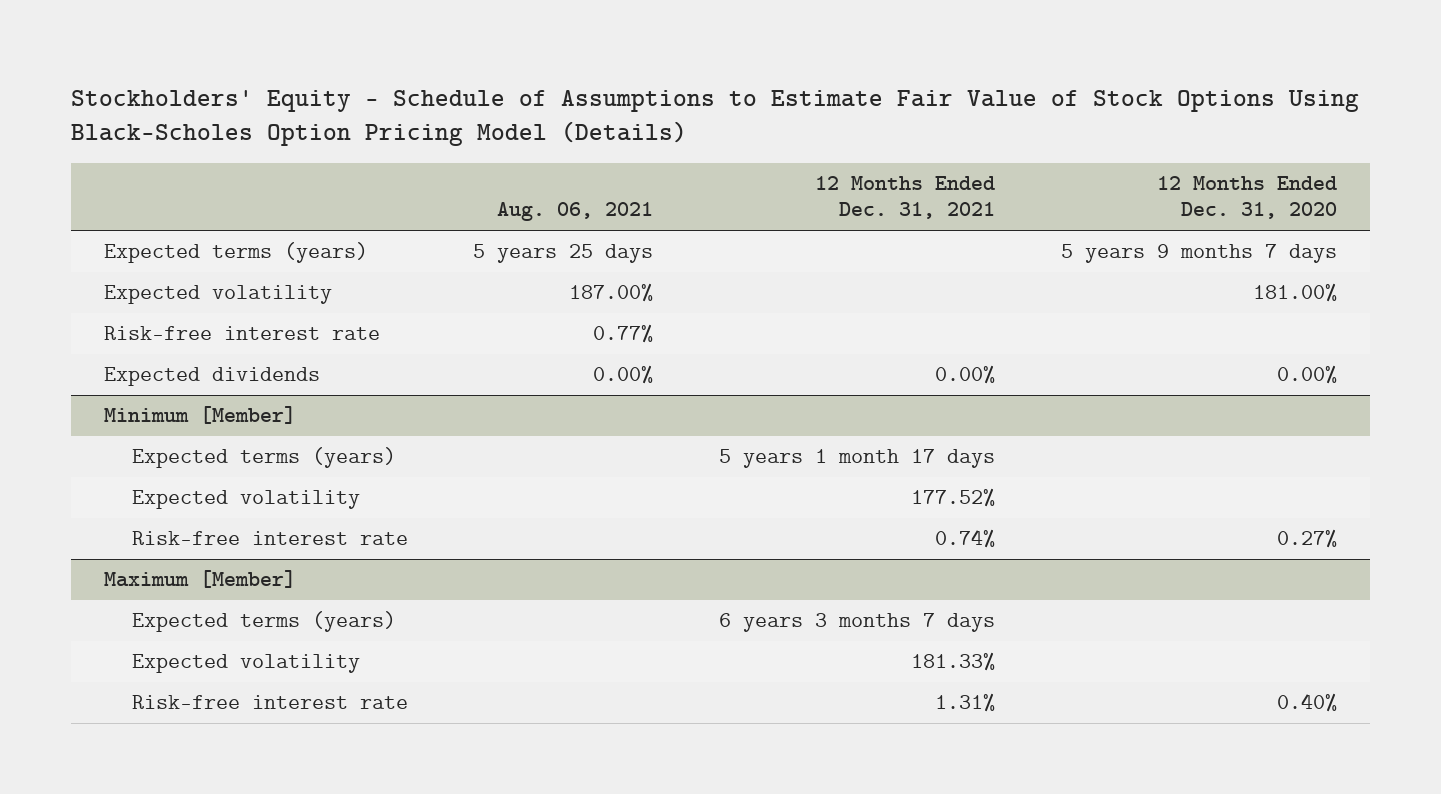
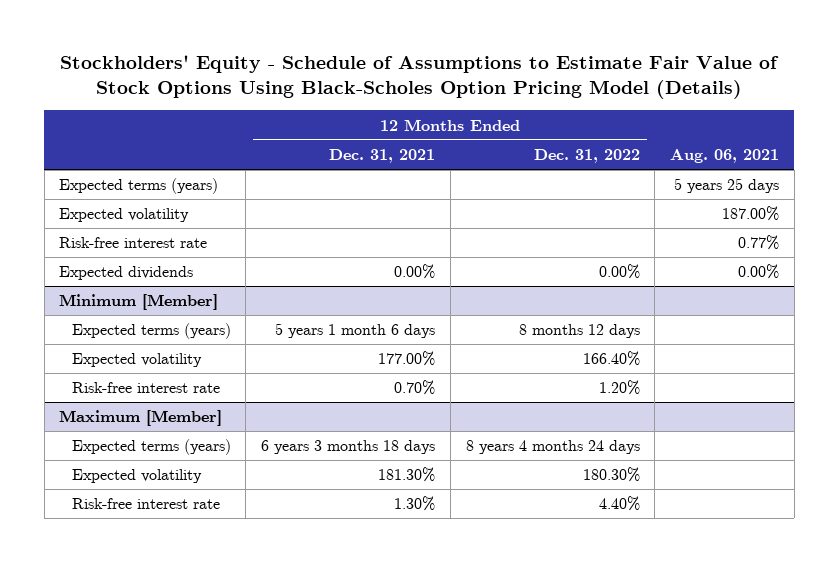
- | Aug. 06, 2021 | 12 Months Ended Dec. 31, 2021 | 12 Months Ended Dec. 31, 2020
+ | 12 Months Ended Dec. 31, 2021 | 12 Months Ended Dec. 31, 2022 | Aug. 06, 2021
@ Minimum [Member]
- Expected terms (years) | | 5 years 1 month 17 days |
- Expected volatility | | 177.52% |
- Risk-free interest rate | | 0.74% | 0.27%
+ Expected terms (years) | 5 years 1 month 6 days | 8 months 12 days |
+ Expected volatility | 177.00% | 166.40% |
+ Risk-free interest rate | 0.70% | 1.20% |
@ Maximum [Member]
- Expected terms (years) | | 6 years 3 months 7 days |
- Expected volatility | | 181.33% |
- Risk-free interest rate | | 1.31% | 0.40%
+ Expected terms (years) | 6 years 3 months 18 days | 8 years 4 months 24 days |
+ Expected volatility | 181.30% | 180.30% |
+ Risk-free interest rate | 1.30% | 4.40% |

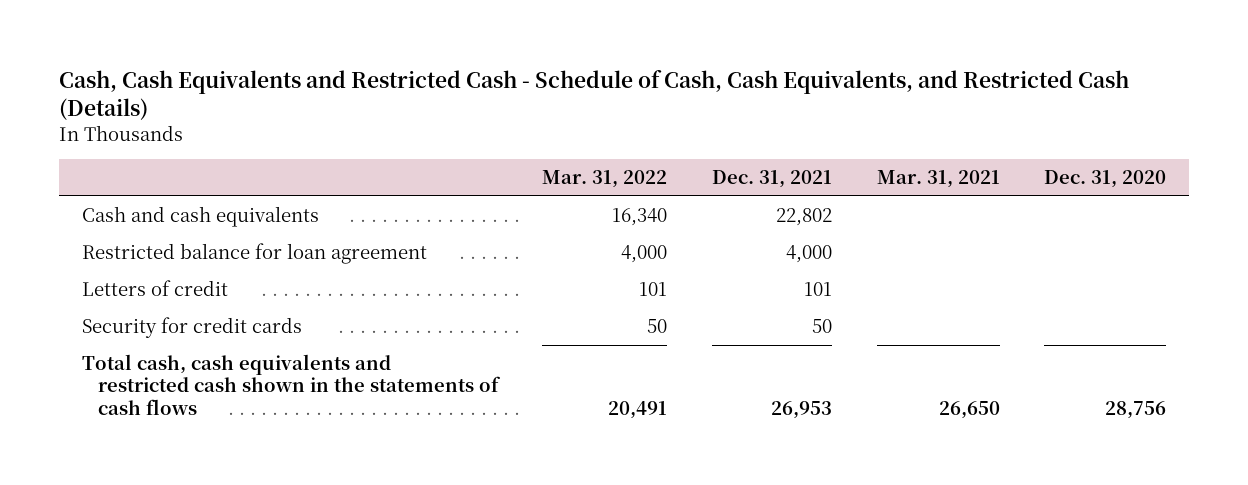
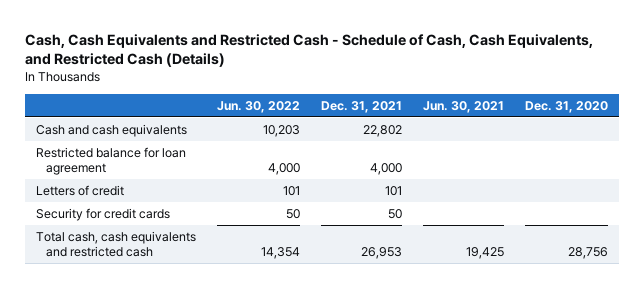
- | Mar. 31, 2022 | Dec. 31, 2021 | Mar. 31, 2021 | Dec. 31, 2020
+ | Jun. 30, 2022 | Dec. 31, 2021 | Jun. 30, 2021 | Dec. 31, 2020
- Total cash, cash equivalents and restricted cash shown in the statements of cash flows | 20,491 | 26,953 | 26,650 | 28,756
+ Total cash, cash equivalents and restricted cash | 14,354 | 26,953 | 19,425 | 28,756

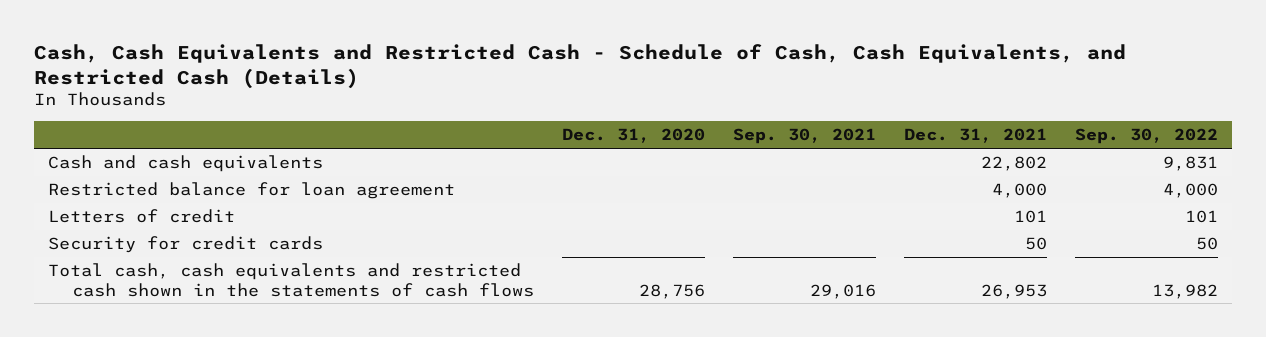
- | Jun. 30, 2022 | Dec. 31, 2021 | Jun. 30, 2021 | Dec. 31, 2020
+ | Dec. 31, 2020 | Sep. 30, 2021 | Dec. 31, 2021 | Sep. 30, 2022
- Total cash, cash equivalents and restricted cash | 14,354 | 26,953 | 19,425 | 28,756
+ Total cash, cash equivalents and restricted cash shown in the statements of cash flows | 28,756 | 29,016 | 26,953 | 13,982

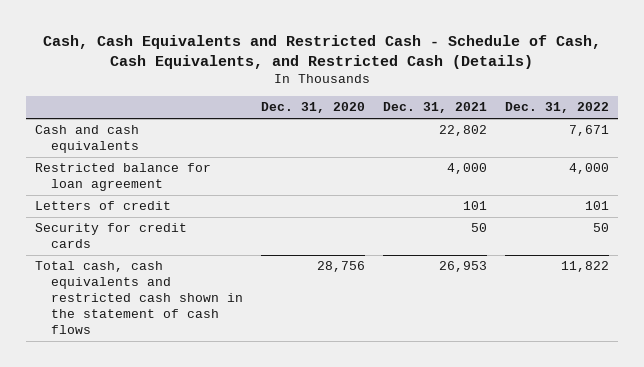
- | Dec. 31, 2020 | Sep. 30, 2021 | Dec. 31, 2021 | Sep. 30, 2022
+ | Dec. 31, 2020 | Dec. 31, 2021 | Dec. 31, 2022
- Total cash, cash equivalents and restricted cash shown in the statements of cash flows | 28,756 | 29,016 | 26,953 | 13,982
+ Total cash, cash equivalents and restricted cash shown in the statement of cash flows | 28,756 | 26,953 | 11,822

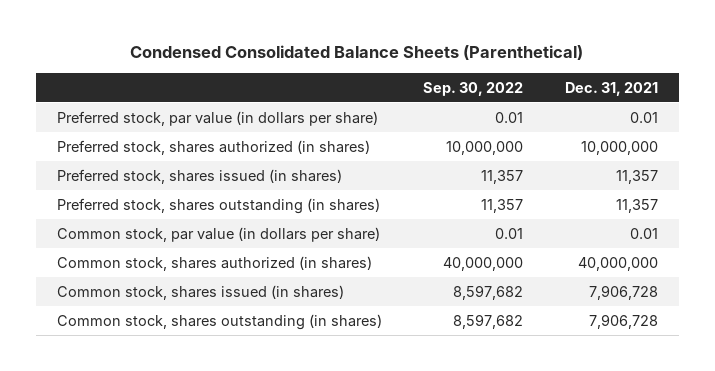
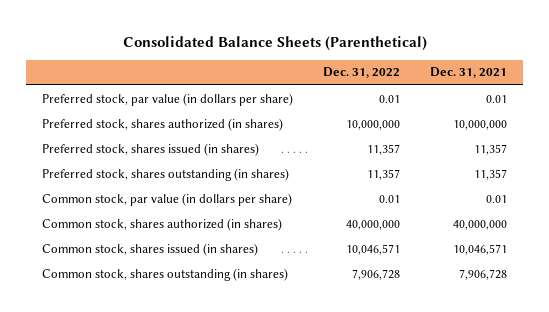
- Condensed Consolidated Balance Sheets (Parenthetical)
+ Consolidated Balance Sheets (Parenthetical)
- | Sep. 30, 2022 | Dec. 31, 2021
+ | Dec. 31, 2022 | Dec. 31, 2021
- Common stock, shares issued (in shares) | 8,597,682 | 7,906,728
+ Common stock, shares issued (in shares) | 10,046,571 | 10,046,571

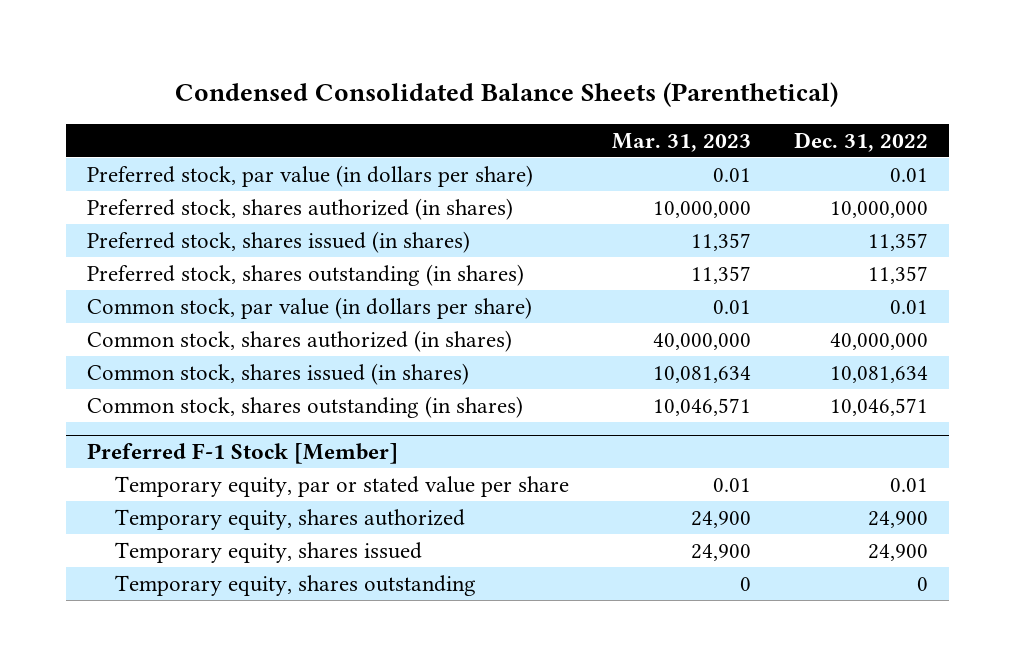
- Consolidated Balance Sheets (Parenthetical)
+ Condensed Consolidated Balance Sheets (Parenthetical)
- | Dec. 31, 2022 | Dec. 31, 2021
+ | Mar. 31, 2023 | Dec. 31, 2022
- Common stock, shares issued (in shares) | 10,046,571 | 10,046,571
- Common stock, shares outstanding (in shares) | 7,906,728 | 7,906,728
+ Common stock, shares issued (in shares) | 10,081,634 | 10,081,634
+ Common stock, shares outstanding (in shares) | 10,046,571 | 10,046,571
+ Preferred F-1 Stock [Member]
+ Temporary equity, par or stated value per share | 0.01 | 0.01
+ Temporary equity, shares authorized | 24,900 | 24,900
+ Temporary equity, shares issued | 24,900 | 24,900
+ Temporary equity, shares outstanding | 0 | 0

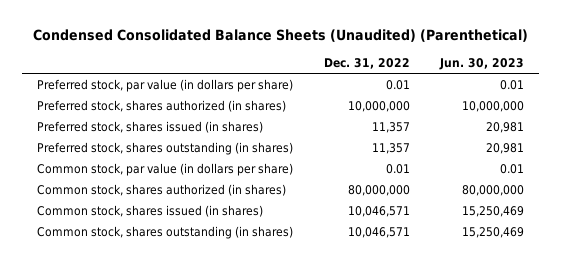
- Condensed Consolidated Balance Sheets (Parenthetical)
+ Condensed Consolidated Balance Sheets (Unaudited) (Parenthetical)
- | Mar. 31, 2023 | Dec. 31, 2022
+ | Dec. 31, 2022 | Jun. 30, 2023
- Common stock, shares authorized (in shares) | 40,000,000 | 40,000,000
- Common stock, shares issued (in shares) | 10,081,634 | 10,081,634
+ Common stock, shares authorized (in shares) | 80,000,000 | 80,000,000
+ Common stock, shares issued (in shares) | 10,046,571 | 15,250,469
- Preferred F-1 Stock [Member]
- Temporary equity, par or stated value per share | 0.01 | 0.01
- Temporary equity, shares authorized | 24,900 | 24,900
- Temporary equity, shares issued | 24,900 | 24,900
- Temporary equity, shares outstanding | 0 | 0

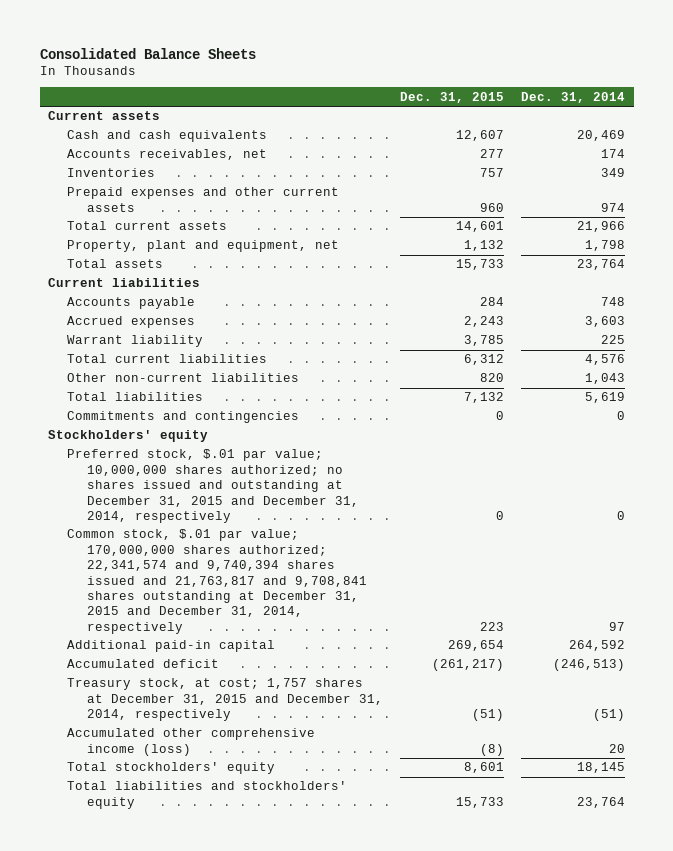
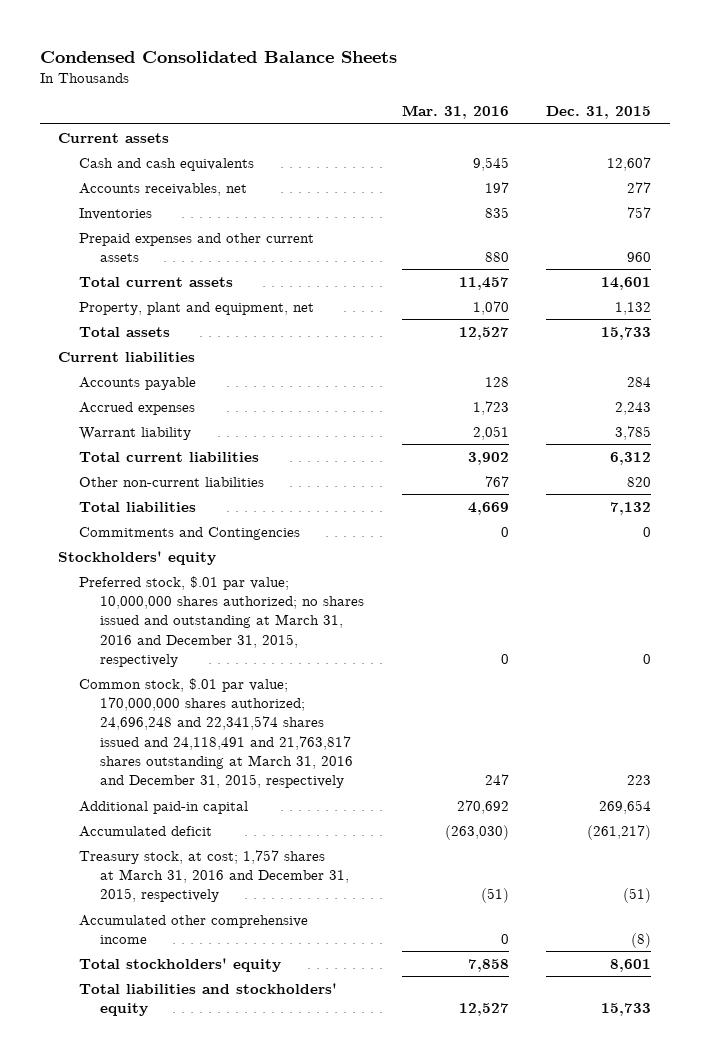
- Consolidated Balance Sheets
+ Condensed Consolidated Balance Sheets
- | Dec. 31, 2015 | Dec. 31, 2014
+ | Mar. 31, 2016 | Dec. 31, 2015
- Commitments and contingencies | 0 | 0
+ Commitments and Contingencies | 0 | 0
- Preferred stock, $.01 par value; 10,000,000 shares authorized; no shares issued and outstanding at December 31, 2015 and December 31, 2014, respectively | 0 | 0
- Common stock, $.01 par value; 170,000,000 shares authorized; 22,341,574 and 9,740,394 shares issued and 21,763,817 and 9,708,841 shares outstanding at December 31, 2015 and December 31, 2014, respectively | 223 | 97
+ Preferred stock, $.01 par value; 10,000,000 shares authorized; no shares issued and outstanding at March 31, 2016 and December 31, 2015, respectively | 0 | 0
+ Common stock, $.01 par value; 170,000,000 shares authorized; 24,696,248 and 22,341,574 shares issued and 24,118,491 and 21,763,817 shares outstanding at March 31, 2016 and December 31, 2015, respectively | 247 | 223
- Treasury stock, at cost; 1,757 shares at December 31, 2015 and December 31, 2014, respectively | (51) | (51)
- Accumulated other comprehensive income (loss) | (8) | 20
+ Treasury stock, at cost; 1,757 shares at March 31, 2016 and December 31, 2015, respectively | (51) | (51)
+ Accumulated other comprehensive income | 0 | (8)

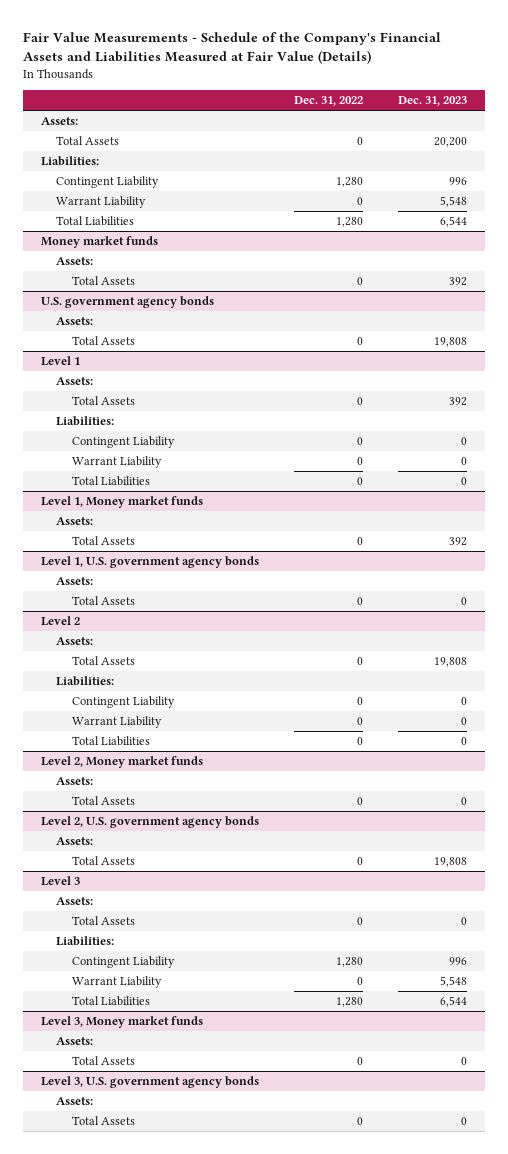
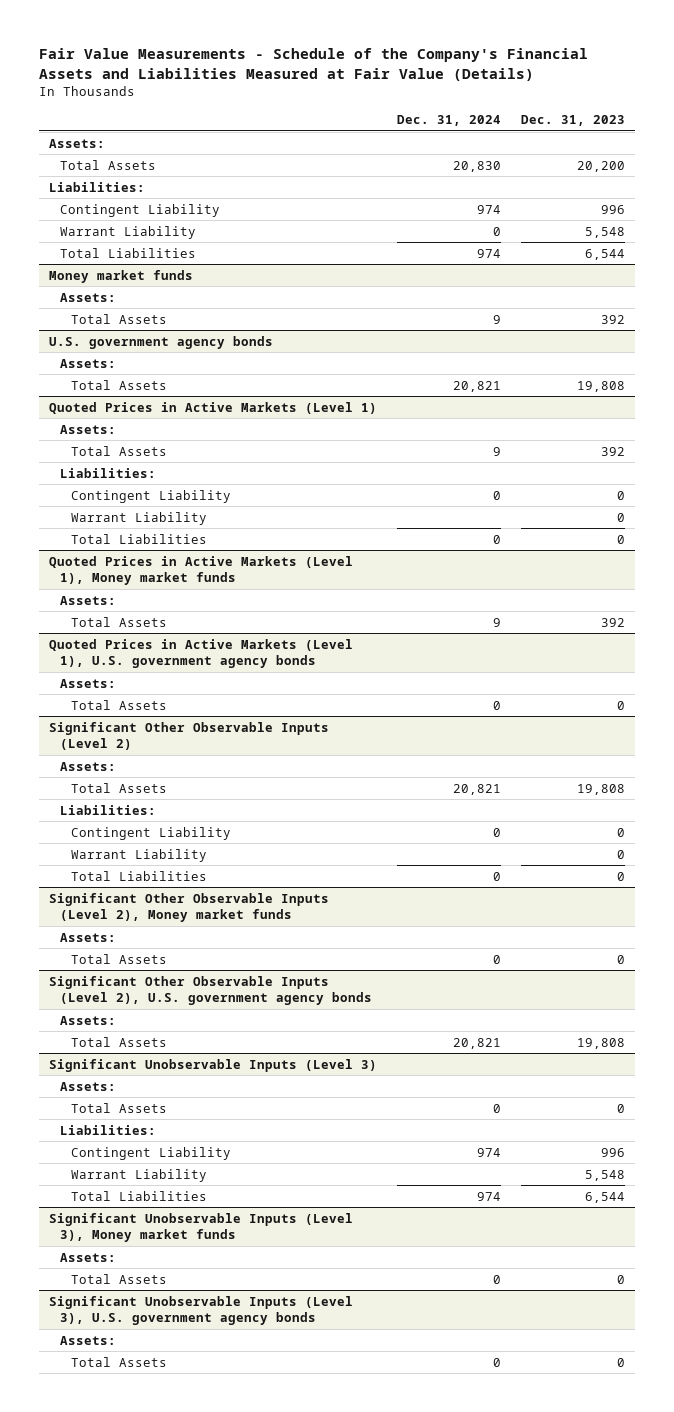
- | Dec. 31, 2022 | Dec. 31, 2023
+ | Dec. 31, 2024 | Dec. 31, 2023
- Level 1
+ Quoted Prices in Active Markets (Level 1)
- Level 1, Money market funds
+ Quoted Prices in Active Markets (Level 1), Money market funds
- Level 1, U.S. government agency bonds
+ Quoted Prices in Active Markets (Level 1), U.S. government agency bonds
- Level 2
+ Significant Other Observable Inputs (Level 2)
- Level 2, Money market funds
+ Significant Other Observable Inputs (Level 2), Money market funds
- Level 2, U.S. government agency bonds
+ Significant Other Observable Inputs (Level 2), U.S. government agency bonds
- Level 3
+ Significant Unobservable Inputs (Level 3)
- Level 3, Money market funds
+ Significant Unobservable Inputs (Level 3), Money market funds
- Level 3, U.S. government agency bonds
+ Significant Unobservable Inputs (Level 3), U.S. government agency bonds

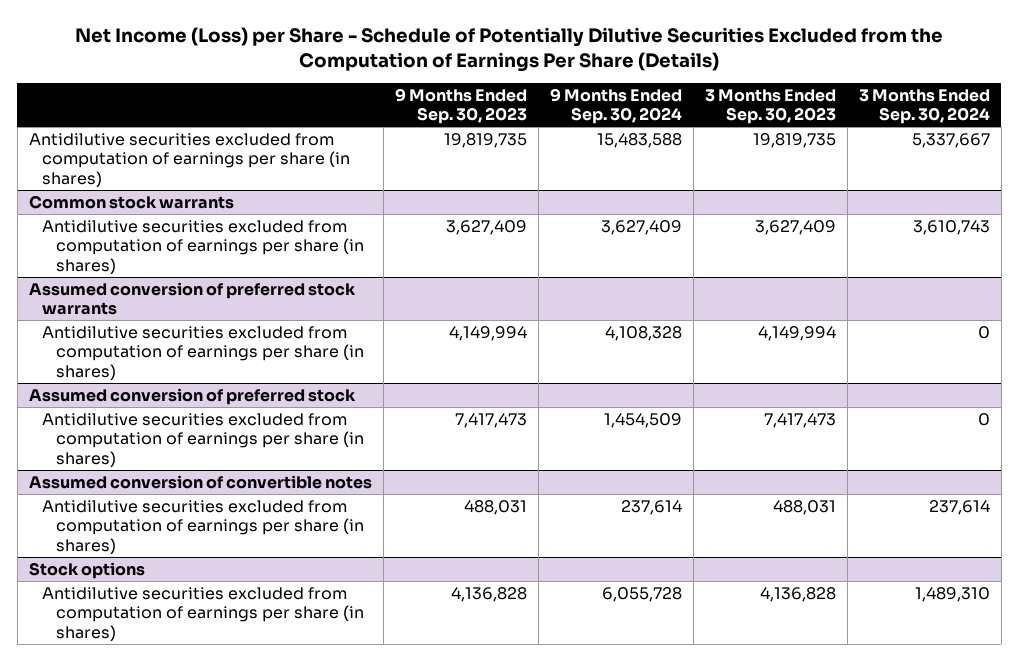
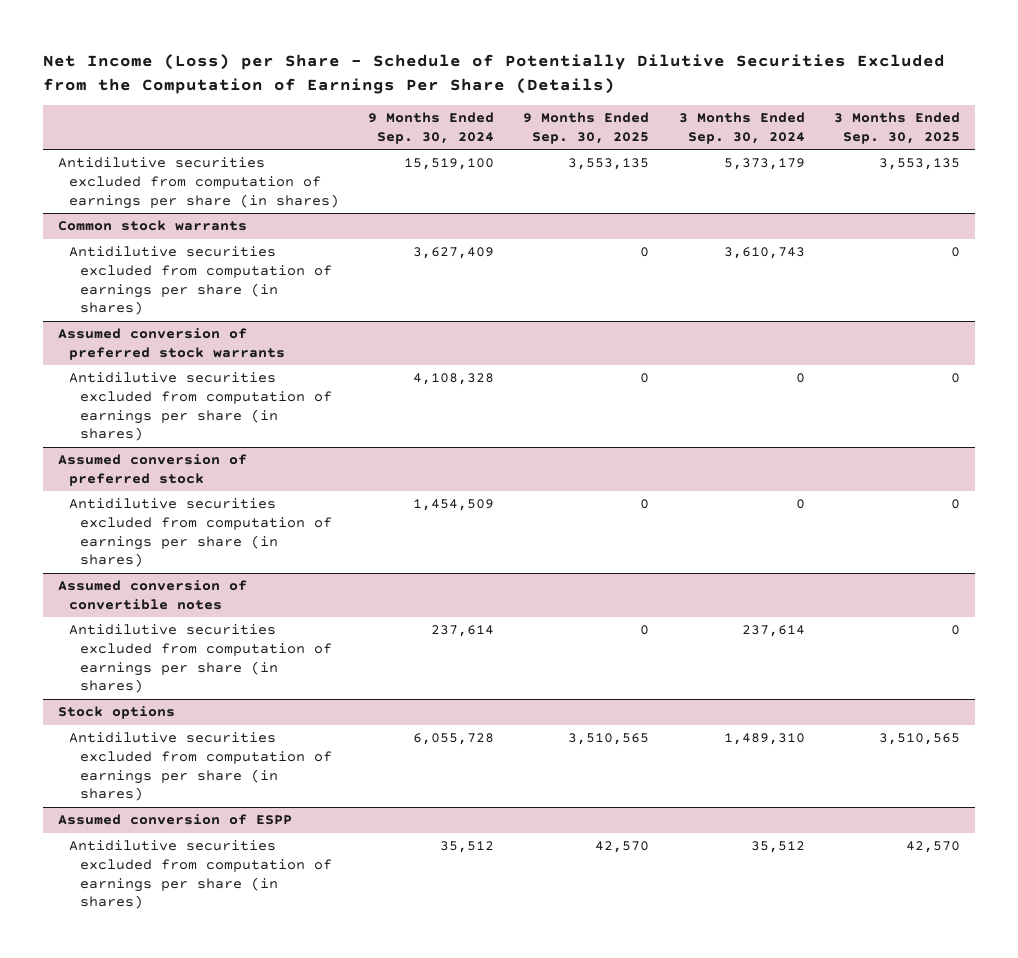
- | 9 Months Ended Sep. 30, 2023 | 9 Months Ended Sep. 30, 2024 | 3 Months Ended Sep. 30, 2023 | 3 Months Ended Sep. 30, 2024
+ | 9 Months Ended Sep. 30, 2024 | 9 Months Ended Sep. 30, 2025 | 3 Months Ended Sep. 30, 2024 | 3 Months Ended Sep. 30, 2025
- Antidilutive securities excluded from computation of earnings per share (in shares) | 19,819,735 | 15,483,588 | 19,819,735 | 5,337,667
+ Antidilutive securities excluded from computation of earnings per share (in shares) | 15,519,100 | 3,553,135 | 5,373,179 | 3,553,135
+ Assumed conversion of ESPP
+ Antidilutive securities excluded from computation of earnings per share (in shares) | 35,512 | 42,570 | 35,512 | 42,570

